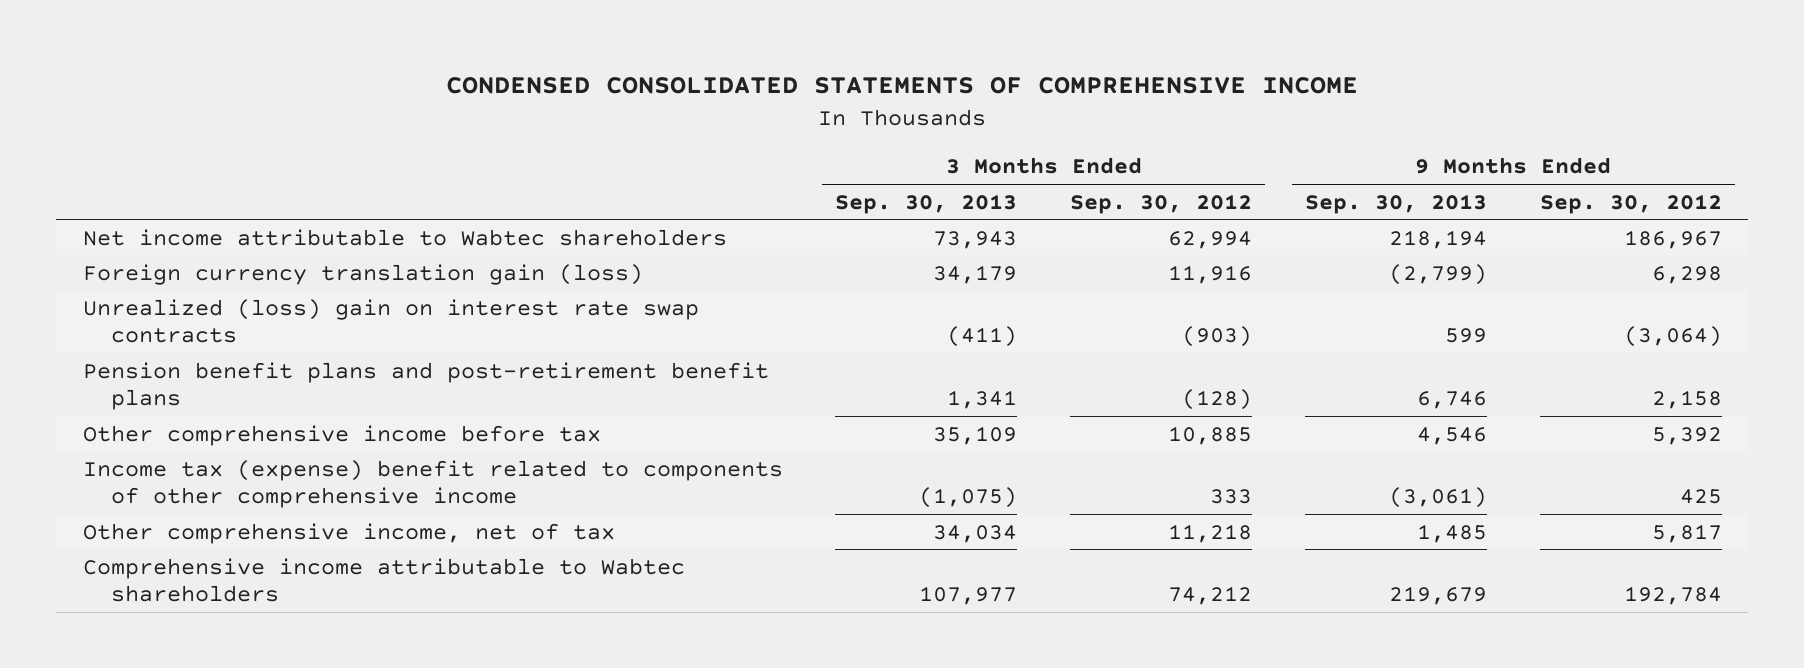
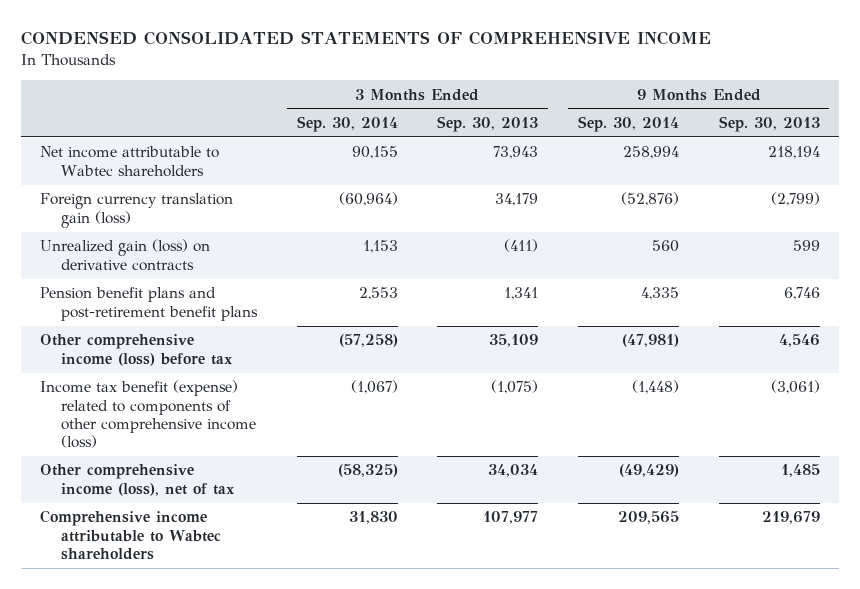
- | 3 Months Ended Sep. 30, 2013 | 3 Months Ended Sep. 30, 2012 | 9 Months Ended Sep. 30, 2013 | 9 Months Ended Sep. 30, 2012
+ | 3 Months Ended Sep. 30, 2014 | 3 Months Ended Sep. 30, 2013 | 9 Months Ended Sep. 30, 2014 | 9 Months Ended Sep. 30, 2013
- Unrealized (loss) gain on interest rate swap contracts | (411) | (903) | 599 | (3,064)
+ Unrealized gain (loss) on derivative contracts | 1,153 | (411) | 560 | 599
- Other comprehensive income before tax | 35,109 | 10,885 | 4,546 | 5,392
- Income tax (expense) benefit related to components of other comprehensive income | (1,075) | 333 | (3,061) | 425
- Other comprehensive income, net of tax | 34,034 | 11,218 | 1,485 | 5,817
+ Other comprehensive income (loss) before tax | (57,258) | 35,109 | (47,981) | 4,546
+ Income tax benefit (expense) related to components of other comprehensive income (loss) | (1,067) | (1,075) | (1,448) | (3,061)
+ Other comprehensive income (loss), net of tax | (58,325) | 34,034 | (49,429) | 1,485

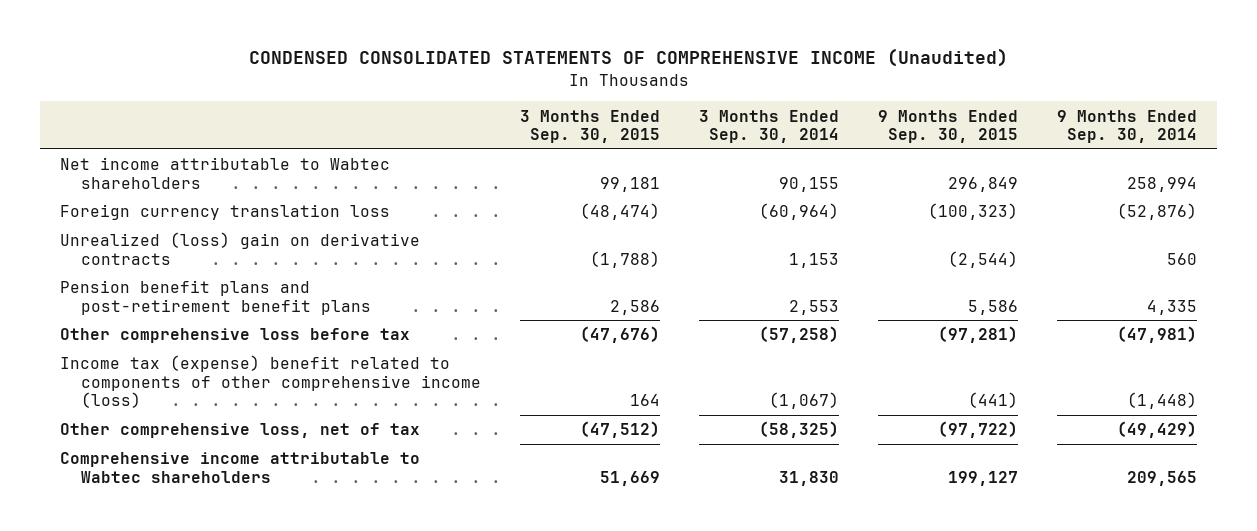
- CONDENSED CONSOLIDATED STATEMENTS OF COMPREHENSIVE INCOME
+ CONDENSED CONSOLIDATED STATEMENTS OF COMPREHENSIVE INCOME (Unaudited)
- | 3 Months Ended Sep. 30, 2014 | 3 Months Ended Sep. 30, 2013 | 9 Months Ended Sep. 30, 2014 | 9 Months Ended Sep. 30, 2013
+ | 3 Months Ended Sep. 30, 2015 | 3 Months Ended Sep. 30, 2014 | 9 Months Ended Sep. 30, 2015 | 9 Months Ended Sep. 30, 2014
- Foreign currency translation gain (loss) | (60,964) | 34,179 | (52,876) | (2,799)
- Unrealized gain (loss) on derivative contracts | 1,153 | (411) | 560 | 599
+ Foreign currency translation loss | (48,474) | (60,964) | (100,323) | (52,876)
+ Unrealized (loss) gain on derivative contracts | (1,788) | 1,153 | (2,544) | 560
- Other comprehensive income (loss) before tax | (57,258) | 35,109 | (47,981) | 4,546
- Income tax benefit (expense) related to components of other comprehensive income (loss) | (1,067) | (1,075) | (1,448) | (3,061)
- Other comprehensive income (loss), net of tax | (58,325) | 34,034 | (49,429) | 1,485
+ Other comprehensive loss before tax | (47,676) | (57,258) | (97,281) | (47,981)
+ Income tax (expense) benefit related to components of other comprehensive income (loss) | 164 | (1,067) | (441) | (1,448)
+ Other comprehensive loss, net of tax | (47,512) | (58,325) | (97,722) | (49,429)

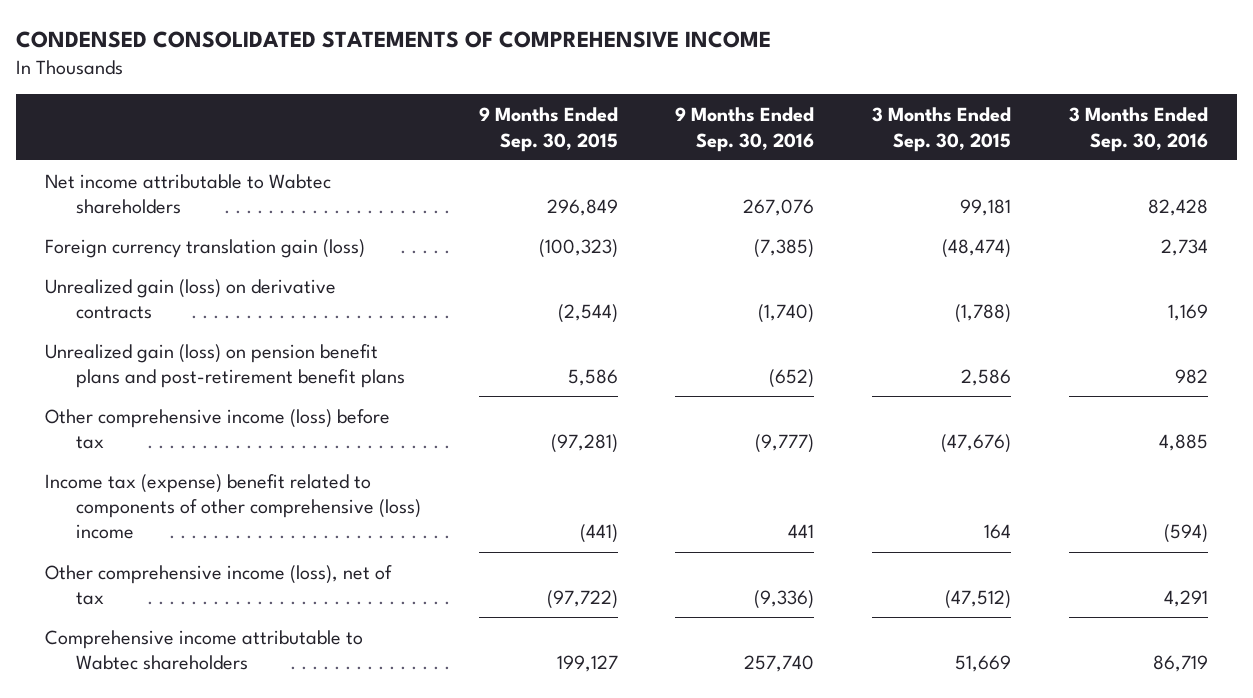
- CONDENSED CONSOLIDATED STATEMENTS OF COMPREHENSIVE INCOME (Unaudited)
+ CONDENSED CONSOLIDATED STATEMENTS OF COMPREHENSIVE INCOME
- | 3 Months Ended Sep. 30, 2015 | 3 Months Ended Sep. 30, 2014 | 9 Months Ended Sep. 30, 2015 | 9 Months Ended Sep. 30, 2014
+ | 9 Months Ended Sep. 30, 2015 | 9 Months Ended Sep. 30, 2016 | 3 Months Ended Sep. 30, 2015 | 3 Months Ended Sep. 30, 2016
- Foreign currency translation loss | (48,474) | (60,964) | (100,323) | (52,876)
- Unrealized (loss) gain on derivative contracts | (1,788) | 1,153 | (2,544) | 560
- Pension benefit plans and post-retirement benefit plans | 2,586 | 2,553 | 5,586 | 4,335
- Other comprehensive loss before tax | (47,676) | (57,258) | (97,281) | (47,981)
- Income tax (expense) benefit related to components of other comprehensive income (loss) | 164 | (1,067) | (441) | (1,448)
- Other comprehensive loss, net of tax | (47,512) | (58,325) | (97,722) | (49,429)
+ Foreign currency translation gain (loss) | (100,323) | (7,385) | (48,474) | 2,734
+ Unrealized gain (loss) on derivative contracts | (2,544) | (1,740) | (1,788) | 1,169
+ Unrealized gain (loss) on pension benefit plans and post-retirement benefit plans | 5,586 | (652) | 2,586 | 982
+ Other comprehensive income (loss) before tax | (97,281) | (9,777) | (47,676) | 4,885
+ Income tax (expense) benefit related to components of other comprehensive (loss) income | (441) | 441 | 164 | (594)
+ Other comprehensive income (loss), net of tax | (97,722) | (9,336) | (47,512) | 4,291

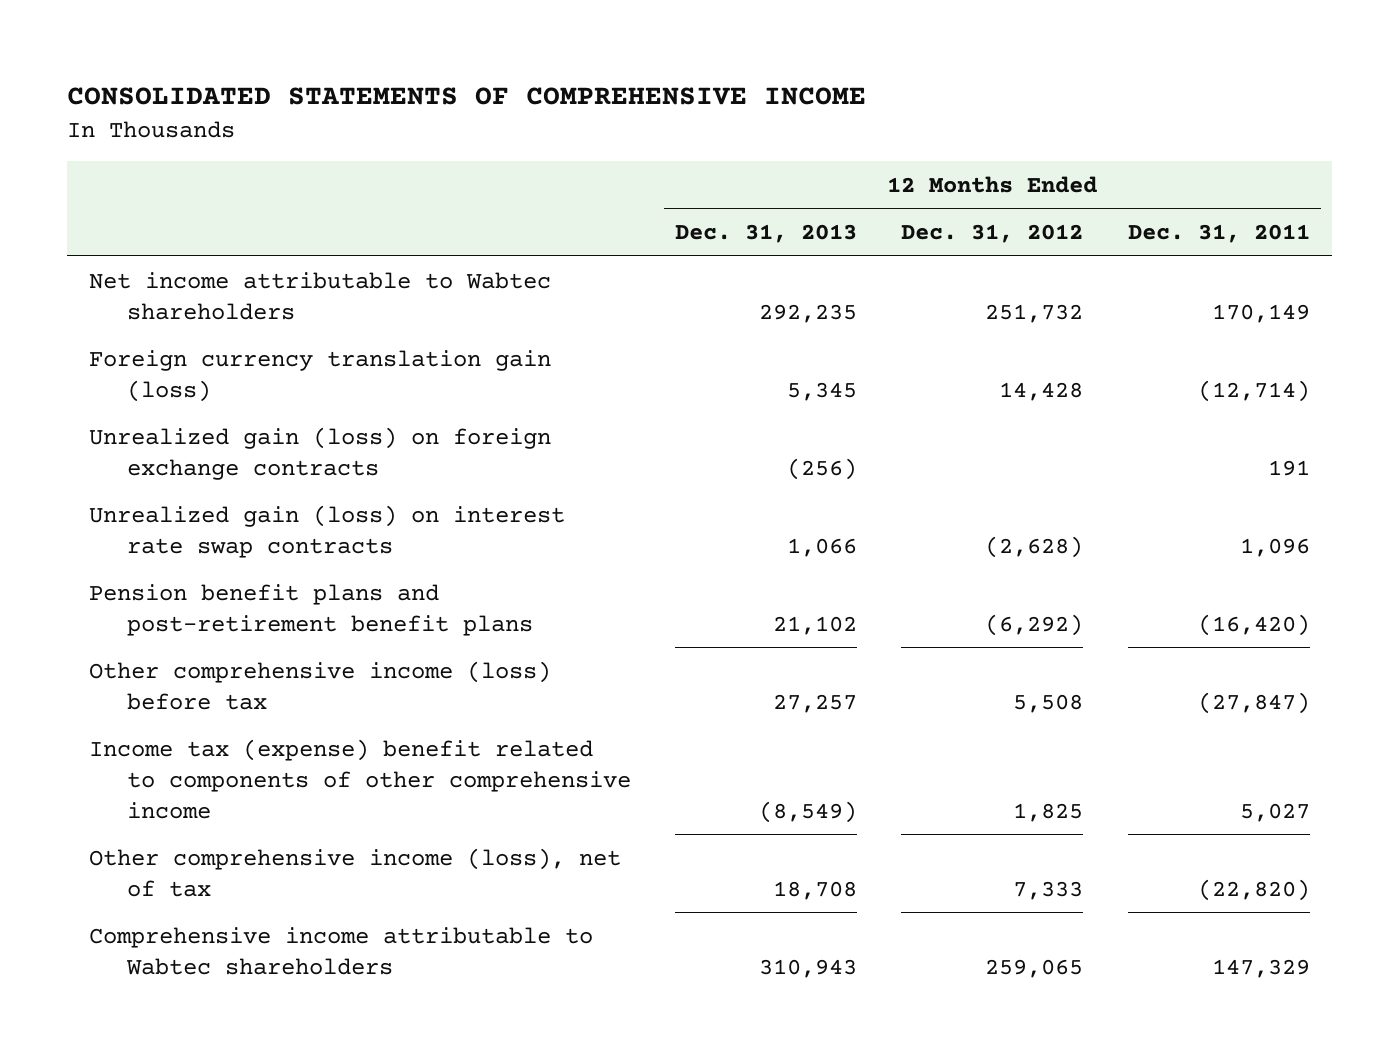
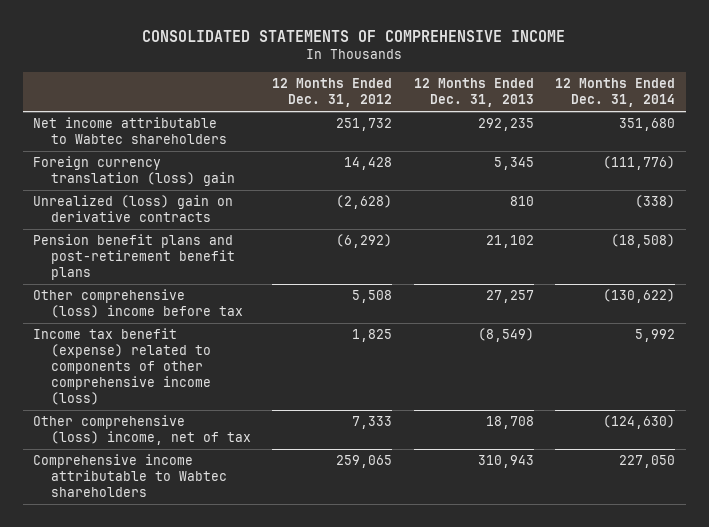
- | 12 Months Ended Dec. 31, 2013 | 12 Months Ended Dec. 31, 2012 | 12 Months Ended Dec. 31, 2011
+ | 12 Months Ended Dec. 31, 2012 | 12 Months Ended Dec. 31, 2013 | 12 Months Ended Dec. 31, 2014
- Foreign currency translation gain (loss) | 5,345 | 14,428 | (12,714)
- Unrealized gain (loss) on foreign exchange contracts | (256) | | 191
- Unrealized gain (loss) on interest rate swap contracts | 1,066 | (2,628) | 1,096
+ Foreign currency translation (loss) gain | 14,428 | 5,345 | (111,776)
+ Unrealized (loss) gain on derivative contracts | (2,628) | 810 | (338)
- Other comprehensive income (loss) before tax | 27,257 | 5,508 | (27,847)
- Income tax (expense) benefit related to components of other comprehensive income | (8,549) | 1,825 | 5,027
- Other comprehensive income (loss), net of tax | 18,708 | 7,333 | (22,820)
+ Other comprehensive (loss) income before tax | 5,508 | 27,257 | (130,622)
+ Income tax benefit (expense) related to components of other comprehensive income (loss) | 1,825 | (8,549) | 5,992
+ Other comprehensive (loss) income, net of tax | 7,333 | 18,708 | (124,630)

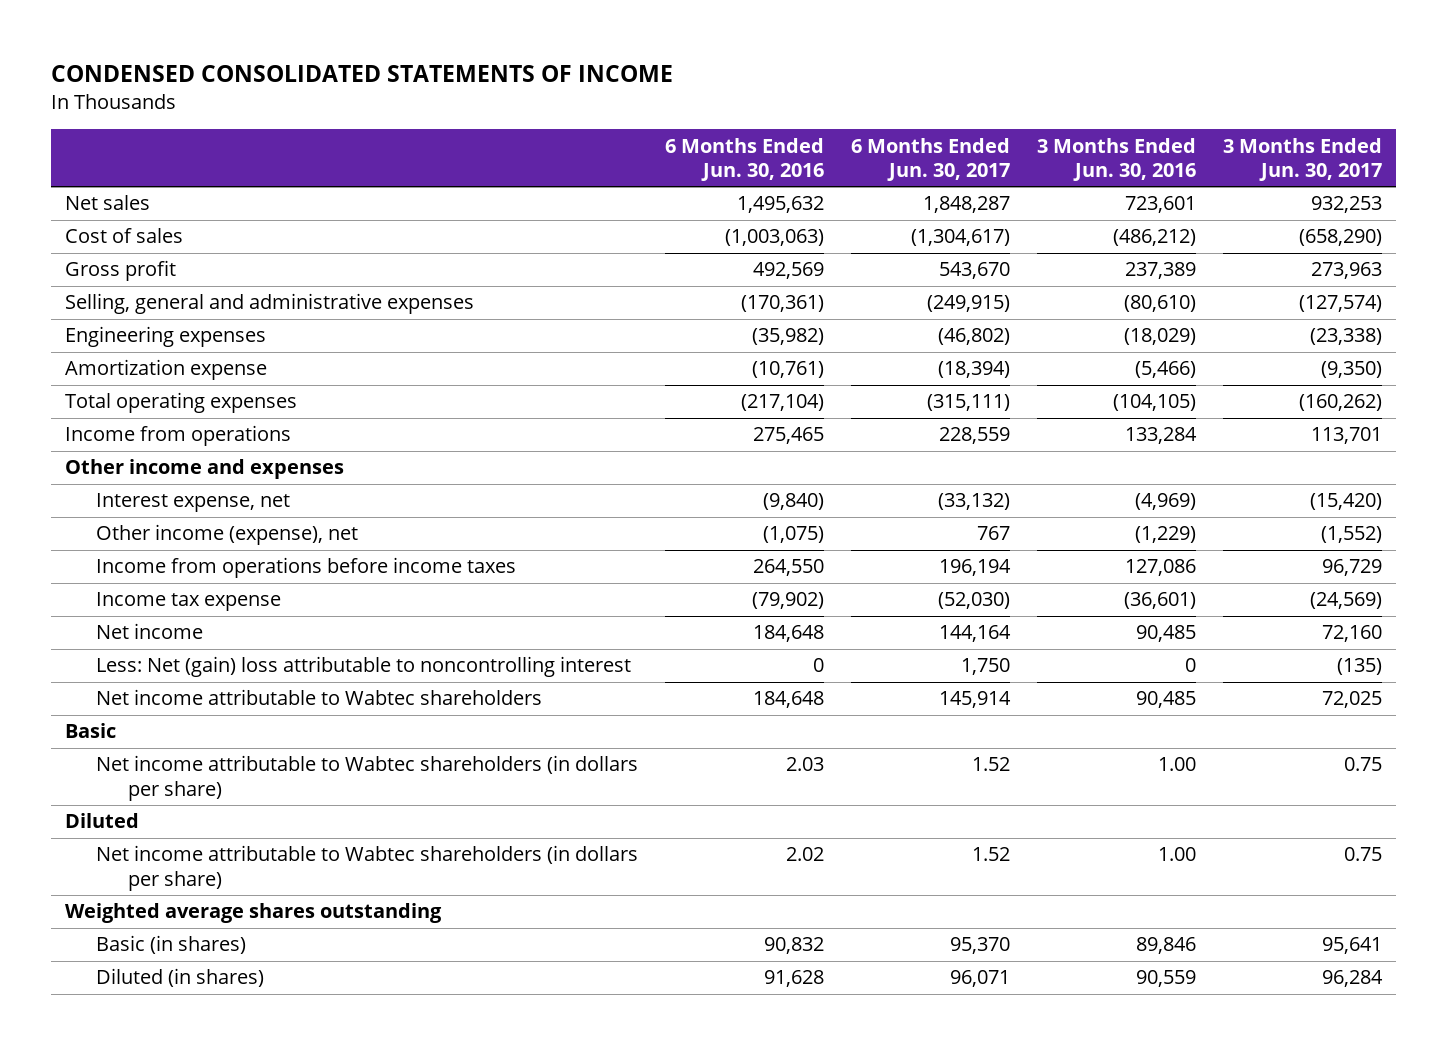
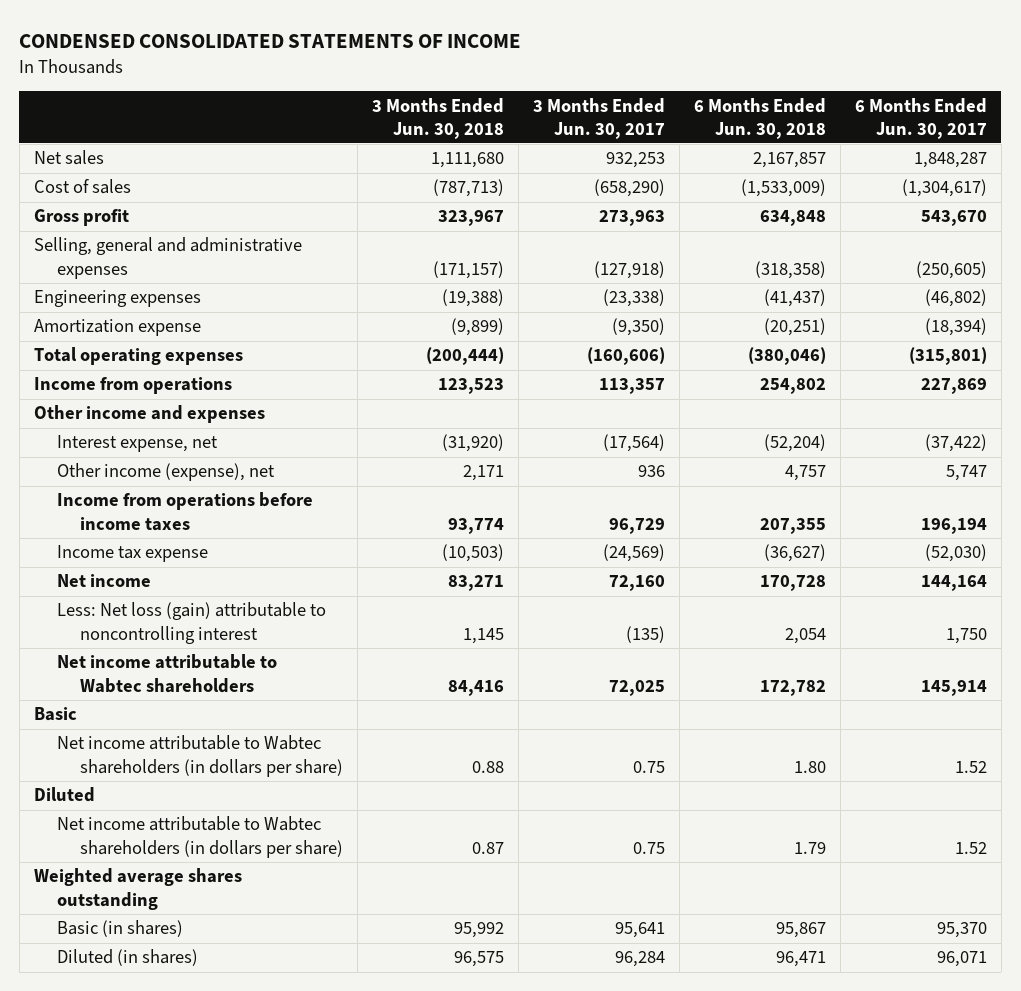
- | 6 Months Ended Jun. 30, 2016 | 6 Months Ended Jun. 30, 2017 | 3 Months Ended Jun. 30, 2016 | 3 Months Ended Jun. 30, 2017
+ | 3 Months Ended Jun. 30, 2018 | 3 Months Ended Jun. 30, 2017 | 6 Months Ended Jun. 30, 2018 | 6 Months Ended Jun. 30, 2017
- Selling, general and administrative expenses | (170,361) | (249,915) | (80,610) | (127,574)
+ Selling, general and administrative expenses | (171,157) | (127,918) | (318,358) | (250,605)
- Total operating expenses | (217,104) | (315,111) | (104,105) | (160,262)
- Income from operations | 275,465 | 228,559 | 133,284 | 113,701
+ Total operating expenses | (200,444) | (160,606) | (380,046) | (315,801)
+ Income from operations | 123,523 | 113,357 | 254,802 | 227,869
- Interest expense, net | (9,840) | (33,132) | (4,969) | (15,420)
- Other income (expense), net | (1,075) | 767 | (1,229) | (1,552)
+ Interest expense, net | (31,920) | (17,564) | (52,204) | (37,422)
+ Other income (expense), net | 2,171 | 936 | 4,757 | 5,747
- Less: Net (gain) loss attributable to noncontrolling interest | 0 | 1,750 | 0 | (135)
+ Less: Net loss (gain) attributable to noncontrolling interest | 1,145 | (135) | 2,054 | 1,750

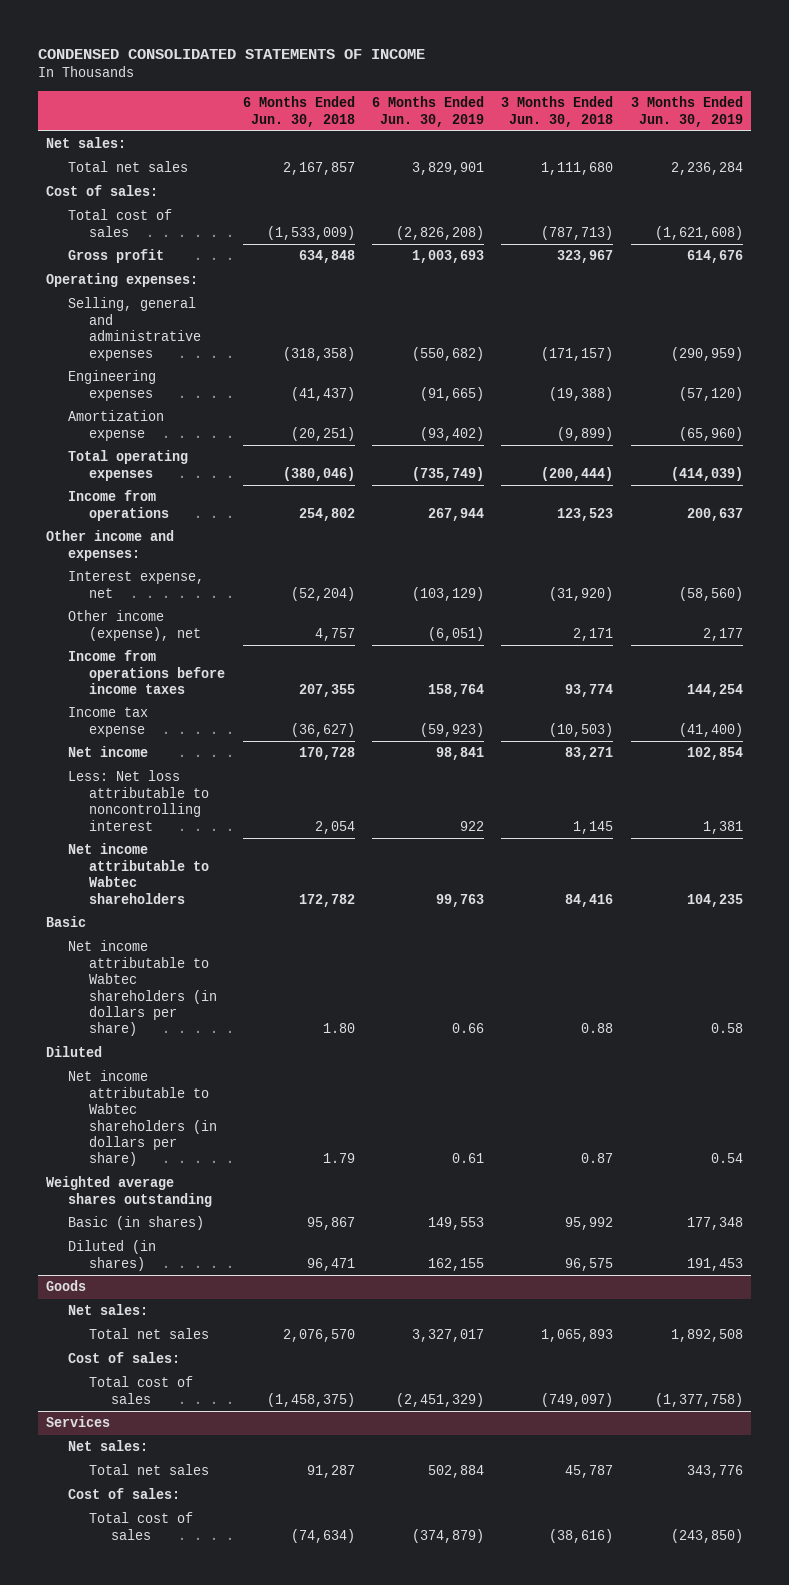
- | 3 Months Ended Jun. 30, 2018 | 3 Months Ended Jun. 30, 2017 | 6 Months Ended Jun. 30, 2018 | 6 Months Ended Jun. 30, 2017
+ | 6 Months Ended Jun. 30, 2018 | 6 Months Ended Jun. 30, 2019 | 3 Months Ended Jun. 30, 2018 | 3 Months Ended Jun. 30, 2019
- Net sales | 1,111,680 | 932,253 | 2,167,857 | 1,848,287
- Cost of sales | (787,713) | (658,290) | (1,533,009) | (1,304,617)
+ Net sales:
+ Total net sales | 2,167,857 | 3,829,901 | 1,111,680 | 2,236,284
+ Cost of sales:
+ Total cost of sales | (1,533,009) | (2,826,208) | (787,713) | (1,621,608)
+ Operating expenses:
- Other income and expenses
+ Other income and expenses:
- Less: Net loss (gain) attributable to noncontrolling interest | 1,145 | (135) | 2,054 | 1,750
+ Less: Net loss attributable to noncontrolling interest | 2,054 | 922 | 1,145 | 1,381
+ Goods
+ Net sales:
+ Total net sales | 2,076,570 | 3,327,017 | 1,065,893 | 1,892,508
+ Cost of sales:
+ Total cost of sales | (1,458,375) | (2,451,329) | (749,097) | (1,377,758)
+ Services
+ Net sales:
+ Total net sales | 91,287 | 502,884 | 45,787 | 343,776
+ Cost of sales:
+ Total cost of sales | (74,634) | (374,879) | (38,616) | (243,850)

